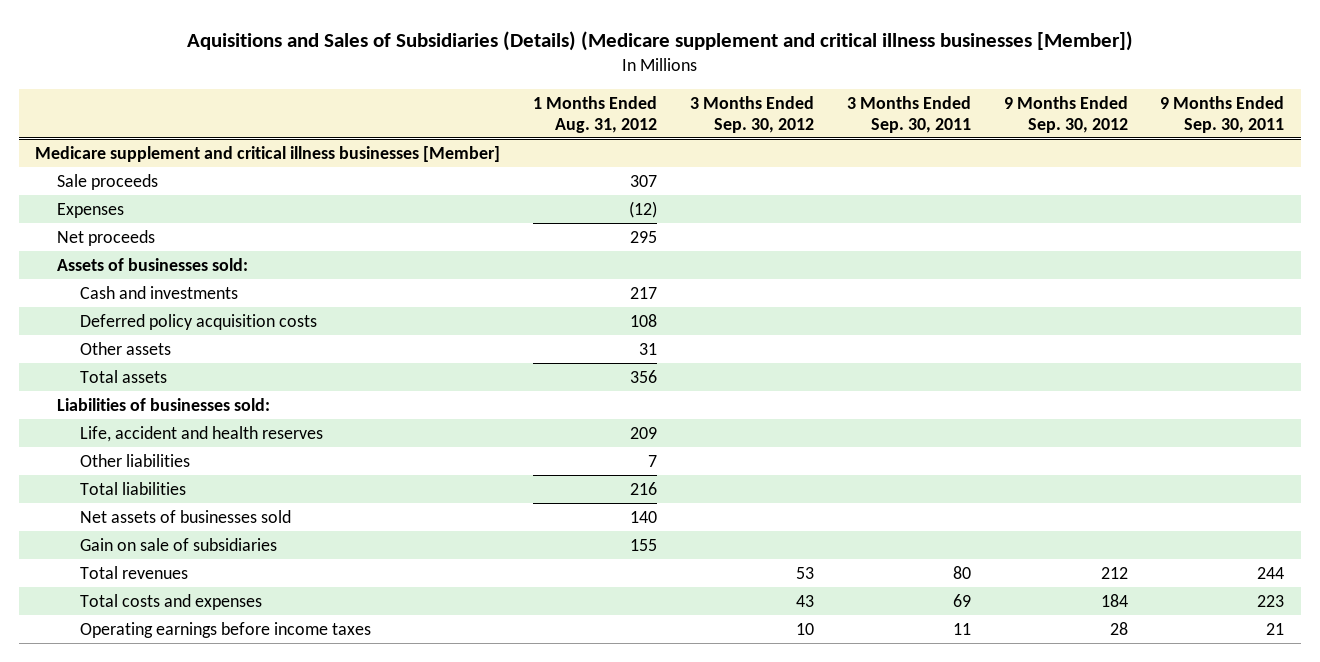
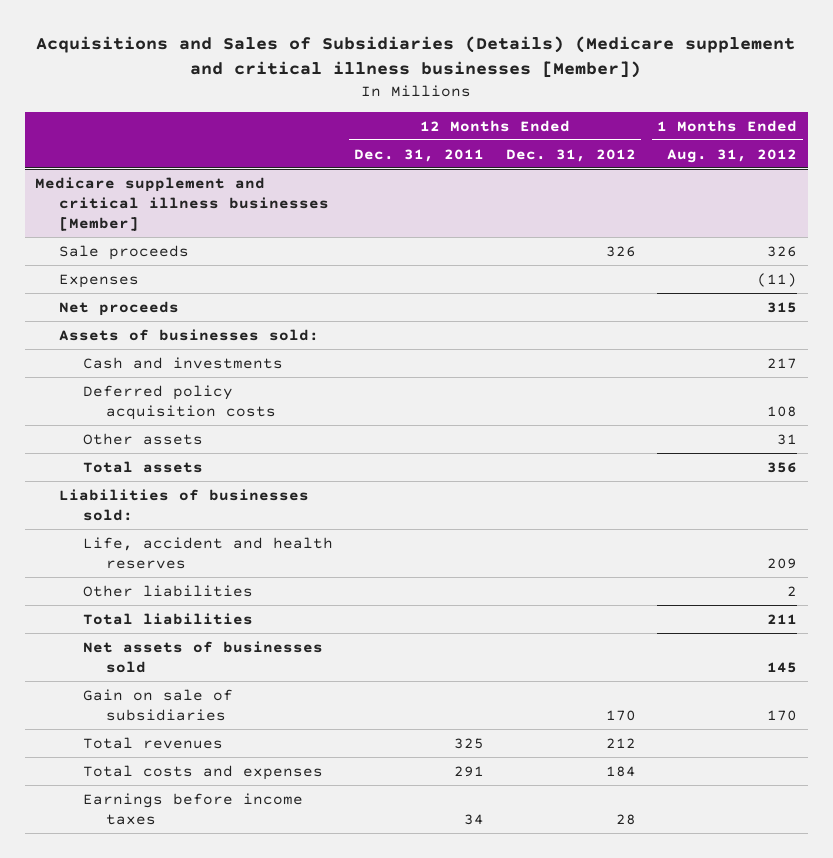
- Aquisitions and Sales of Subsidiaries (Details) (Medicare supplement and critical illness businesses [Member])
+ Acquisitions and Sales of Subsidiaries (Details) (Medicare supplement and critical illness businesses [Member])
- | 1 Months Ended Aug. 31, 2012 | 3 Months Ended Sep. 30, 2012 | 3 Months Ended Sep. 30, 2011 | 9 Months Ended Sep. 30, 2012 | 9 Months Ended Sep. 30, 2011
+ | 12 Months Ended Dec. 31, 2011 | 12 Months Ended Dec. 31, 2012 | 1 Months Ended Aug. 31, 2012
@ Medicare supplement and critical illness businesses [Member]
- Sale proceeds | 307 | | | |
- Expenses | (12) | | | |
- Net proceeds | 295 | | | |
+ Sale proceeds | | 326 | 326
+ Expenses | | | (11)
+ Net proceeds | | | 315
- Other liabilities | 7 | | | |
- Total liabilities | 216 | | | |
- Net assets of businesses sold | 140 | | | |
- Gain on sale of subsidiaries | 155 | | | |
+ Other liabilities | | | 2
+ Total liabilities | | | 211
+ Net assets of businesses sold | | | 145
+ Gain on sale of subsidiaries | | 170 | 170
- Operating earnings before income taxes | | 10 | 11 | 28 | 21
+ Earnings before income taxes | 34 | 28 |

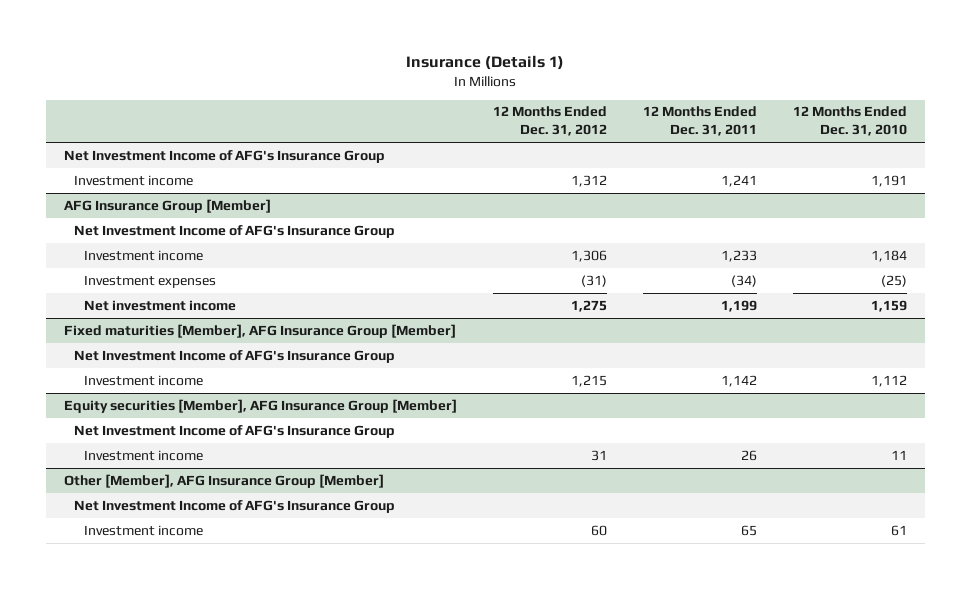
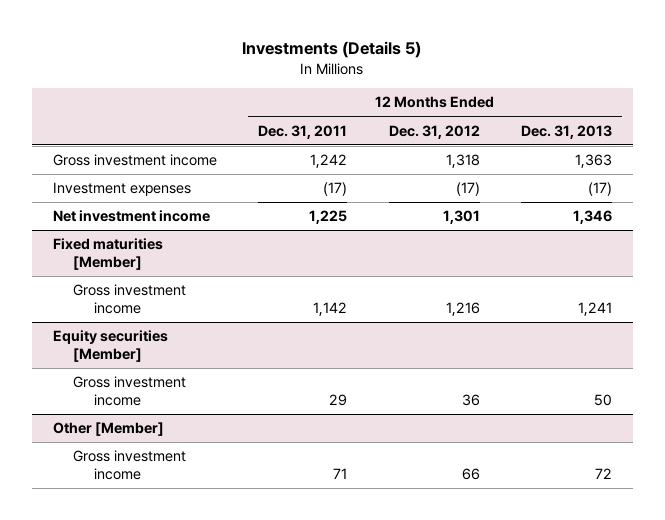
- Insurance (Details 1)
+ Investments (Details 5)
- | 12 Months Ended Dec. 31, 2012 | 12 Months Ended Dec. 31, 2011 | 12 Months Ended Dec. 31, 2010
+ | 12 Months Ended Dec. 31, 2011 | 12 Months Ended Dec. 31, 2012 | 12 Months Ended Dec. 31, 2013
- Net Investment Income of AFG's Insurance Group
- Investment income | 1,312 | 1,241 | 1,191
- AFG Insurance Group [Member]
- Net Investment Income of AFG's Insurance Group
- Investment income | 1,306 | 1,233 | 1,184
- Investment expenses | (31) | (34) | (25)
- Net investment income | 1,275 | 1,199 | 1,159
- Fixed maturities [Member], AFG Insurance Group [Member]
- Net Investment Income of AFG's Insurance Group
- Investment income | 1,215 | 1,142 | 1,112
- Equity securities [Member], AFG Insurance Group [Member]
- Net Investment Income of AFG's Insurance Group
- Investment income | 31 | 26 | 11
- Other [Member], AFG Insurance Group [Member]
- Net Investment Income of AFG's Insurance Group
- Investment income | 60 | 65 | 61
+ Gross investment income | 1,242 | 1,318 | 1,363
+ Investment expenses | (17) | (17) | (17)
+ Net investment income | 1,225 | 1,301 | 1,346
+ Fixed maturities [Member]
+ Gross investment income | 1,142 | 1,216 | 1,241
+ Equity securities [Member]
+ Gross investment income | 29 | 36 | 50
+ Other [Member]
+ Gross investment income | 71 | 66 | 72

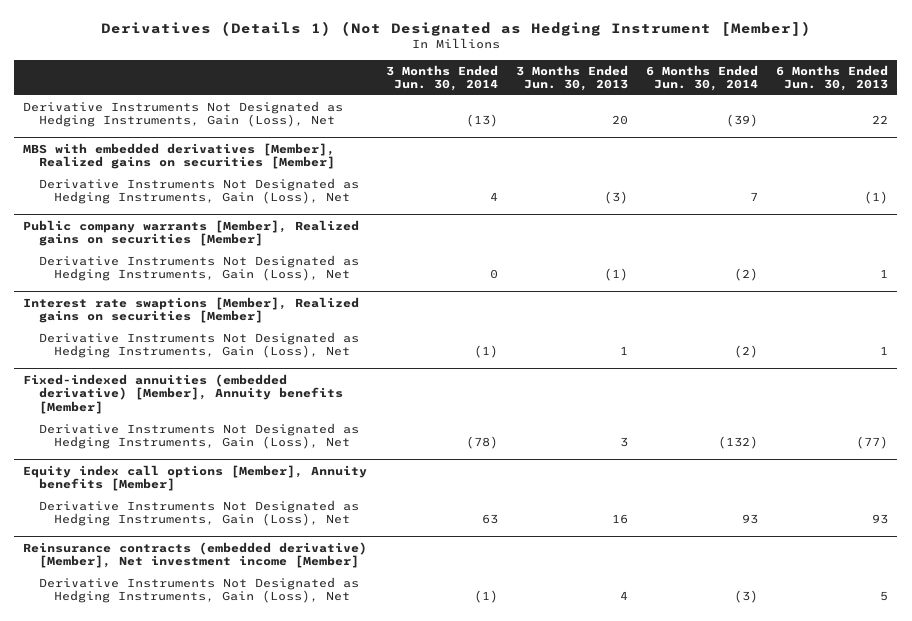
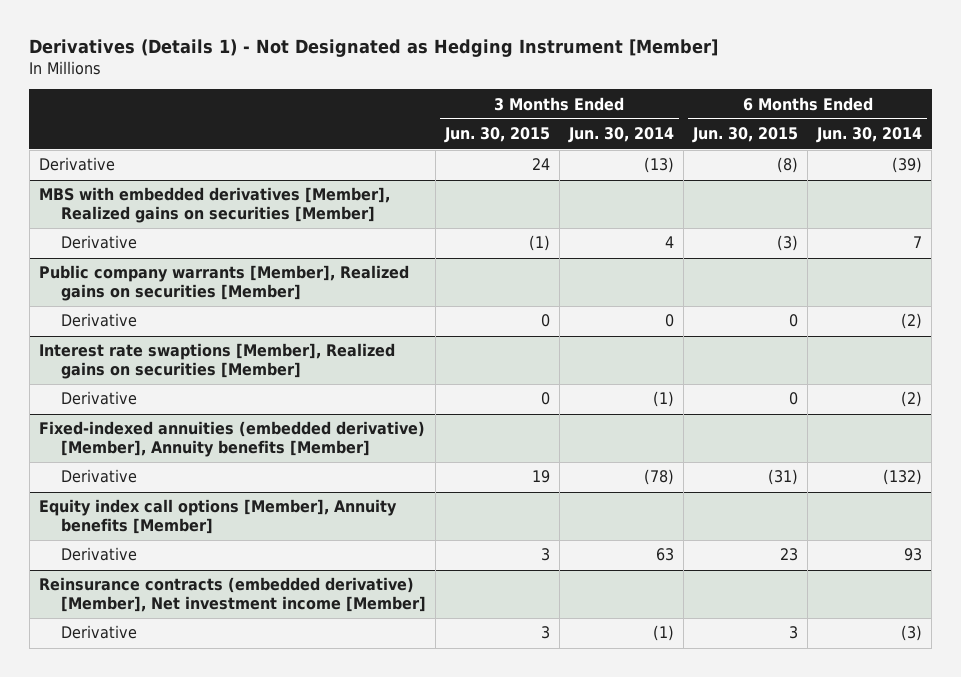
- Derivatives (Details 1) (Not Designated as Hedging Instrument [Member])
+ Derivatives (Details 1) - Not Designated as Hedging Instrument [Member]
- | 3 Months Ended Jun. 30, 2014 | 3 Months Ended Jun. 30, 2013 | 6 Months Ended Jun. 30, 2014 | 6 Months Ended Jun. 30, 2013
+ | 3 Months Ended Jun. 30, 2015 | 3 Months Ended Jun. 30, 2014 | 6 Months Ended Jun. 30, 2015 | 6 Months Ended Jun. 30, 2014
- Derivative Instruments Not Designated as Hedging Instruments, Gain (Loss), Net | (13) | 20 | (39) | 22
+ Derivative | 24 | (13) | (8) | (39)
@ MBS with embedded derivatives [Member], Realized gains on securities [Member]
- Derivative Instruments Not Designated as Hedging Instruments, Gain (Loss), Net | 4 | (3) | 7 | (1)
+ Derivative | (1) | 4 | (3) | 7
@ Public company warrants [Member], Realized gains on securities [Member]
- Derivative Instruments Not Designated as Hedging Instruments, Gain (Loss), Net | 0 | (1) | (2) | 1
+ Derivative | 0 | 0 | 0 | (2)
@ Interest rate swaptions [Member], Realized gains on securities [Member]
- Derivative Instruments Not Designated as Hedging Instruments, Gain (Loss), Net | (1) | 1 | (2) | 1
+ Derivative | 0 | (1) | 0 | (2)
@ Fixed-indexed annuities (embedded derivative) [Member], Annuity benefits [Member]
- Derivative Instruments Not Designated as Hedging Instruments, Gain (Loss), Net | (78) | 3 | (132) | (77)
+ Derivative | 19 | (78) | (31) | (132)
@ Equity index call options [Member], Annuity benefits [Member]
- Derivative Instruments Not Designated as Hedging Instruments, Gain (Loss), Net | 63 | 16 | 93 | 93
+ Derivative | 3 | 63 | 23 | 93
@ Reinsurance contracts (embedded derivative) [Member], Net investment income [Member]
- Derivative Instruments Not Designated as Hedging Instruments, Gain (Loss), Net | (1) | 4 | (3) | 5
+ Derivative | 3 | (1) | 3 | (3)

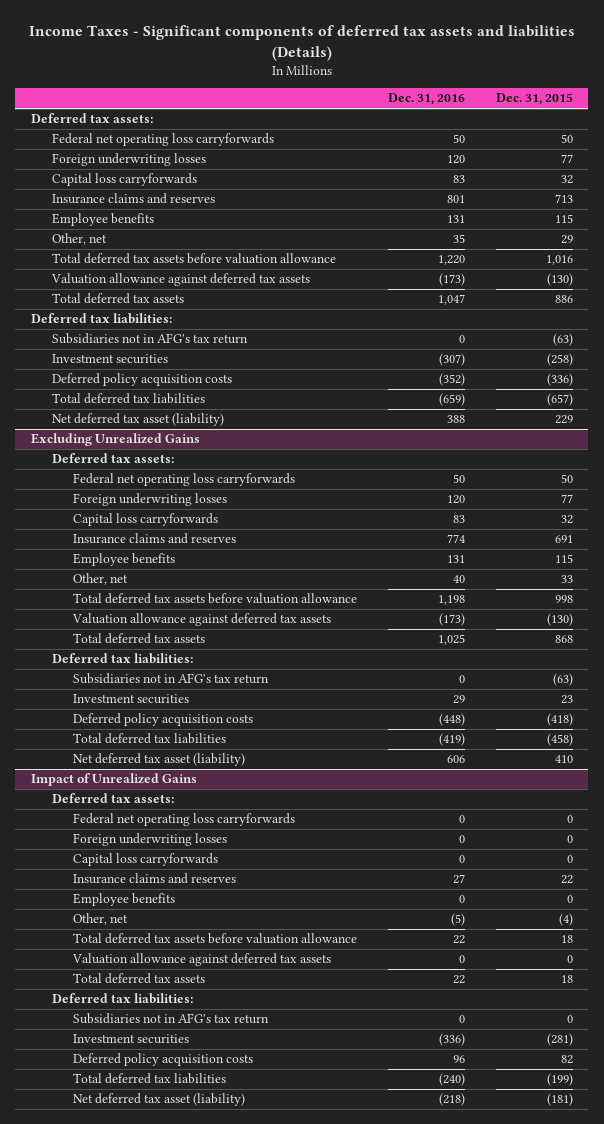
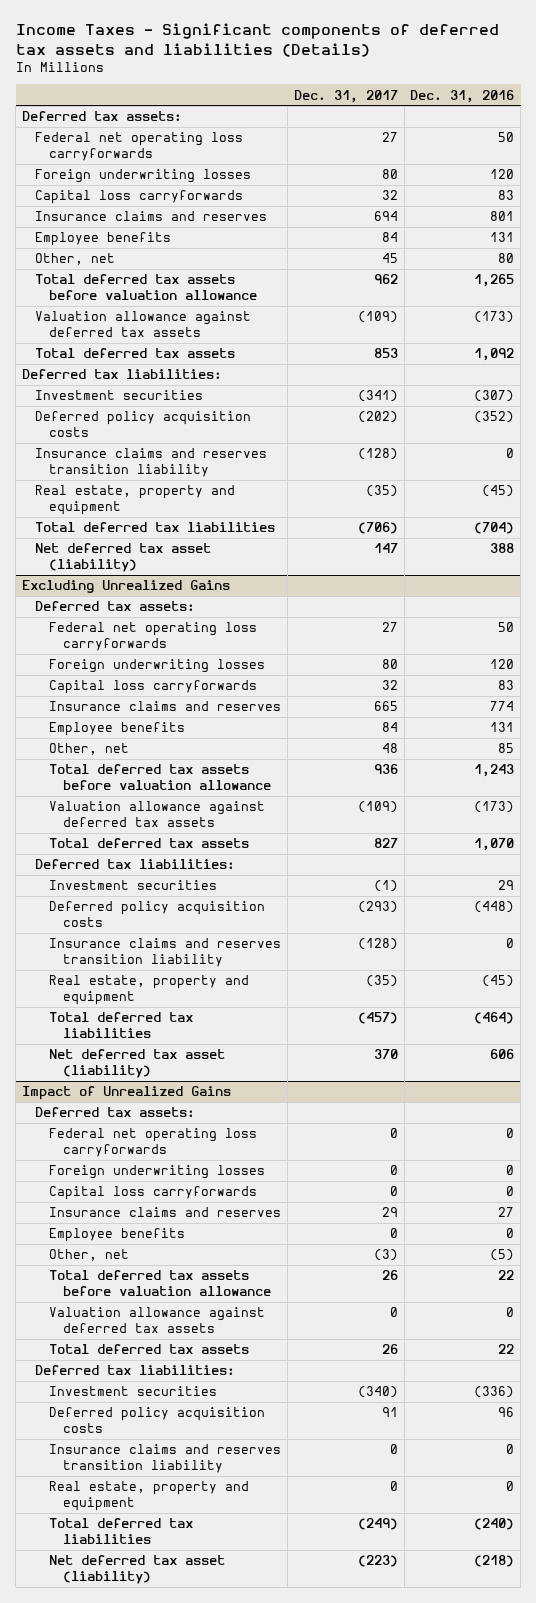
- | Dec. 31, 2016 | Dec. 31, 2015
+ | Dec. 31, 2017 | Dec. 31, 2016
- Other, net | 35 | 29
- Total deferred tax assets before valuation allowance | 1,220 | 1,016
+ Other, net | 45 | 80
+ Total deferred tax assets before valuation allowance | 962 | 1,265
- Total deferred tax assets | 1,047 | 886
+ Total deferred tax assets | 853 | 1,092
- Subsidiaries not in AFG's tax return | 0 | (63)
- Total deferred tax liabilities | (659) | (657)
+ Insurance claims and reserves transition liability | (128) | 0
+ Real estate, property and equipment | (35) | (45)
+ Total deferred tax liabilities | (706) | (704)
@ Excluding Unrealized Gains
- Other, net | 40 | 33
- Total deferred tax assets before valuation allowance | 1,198 | 998
+ Other, net | 48 | 85
+ Total deferred tax assets before valuation allowance | 936 | 1,243
- Total deferred tax assets | 1,025 | 868
+ Total deferred tax assets | 827 | 1,070
- Subsidiaries not in AFG's tax return | 0 | (63)
- Total deferred tax liabilities | (419) | (458)
+ Insurance claims and reserves transition liability | (128) | 0
+ Real estate, property and equipment | (35) | (45)
+ Total deferred tax liabilities | (457) | (464)
@ Impact of Unrealized Gains
- Subsidiaries not in AFG's tax return | 0 | 0
+ Insurance claims and reserves transition liability | 0 | 0
+ Real estate, property and equipment | 0 | 0

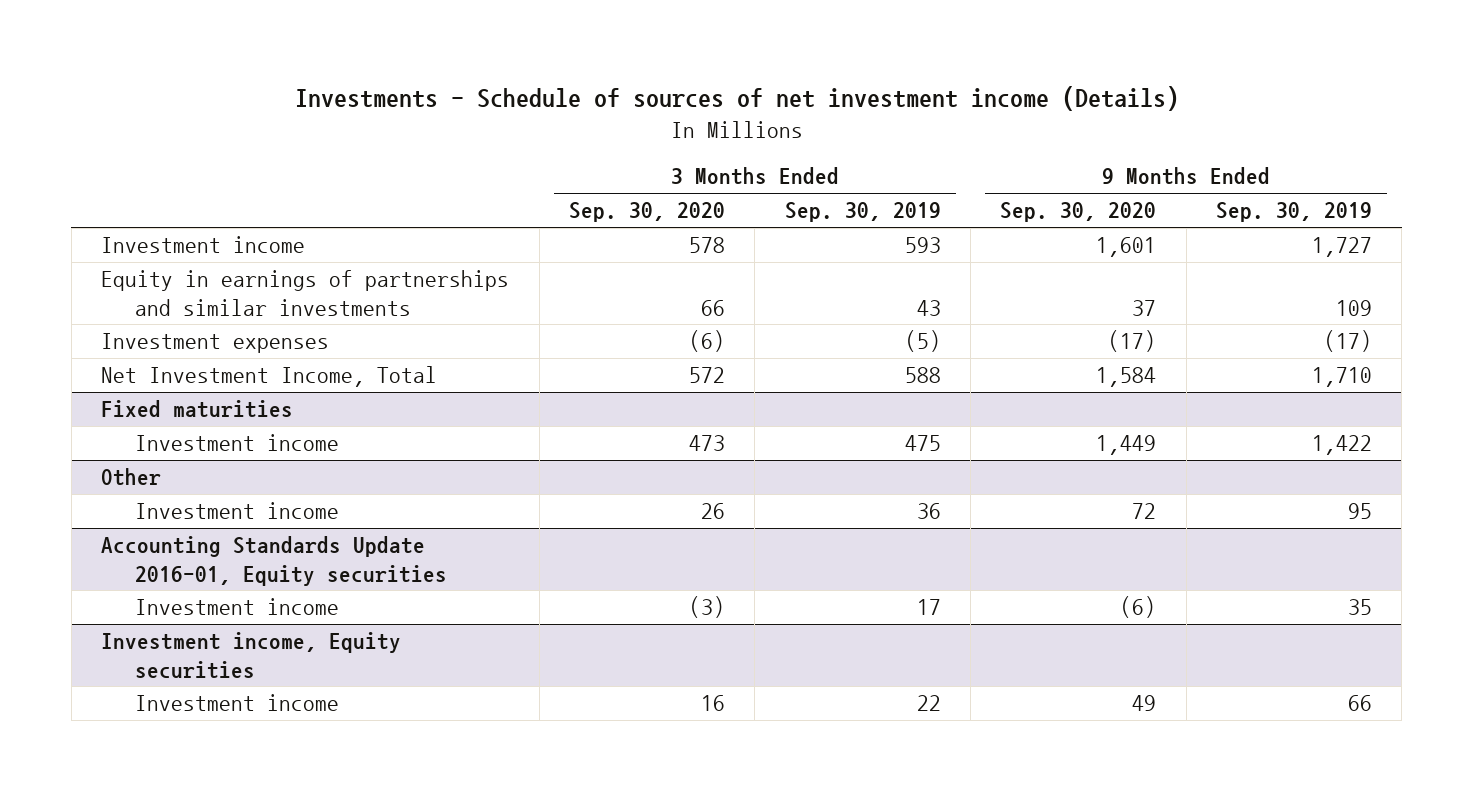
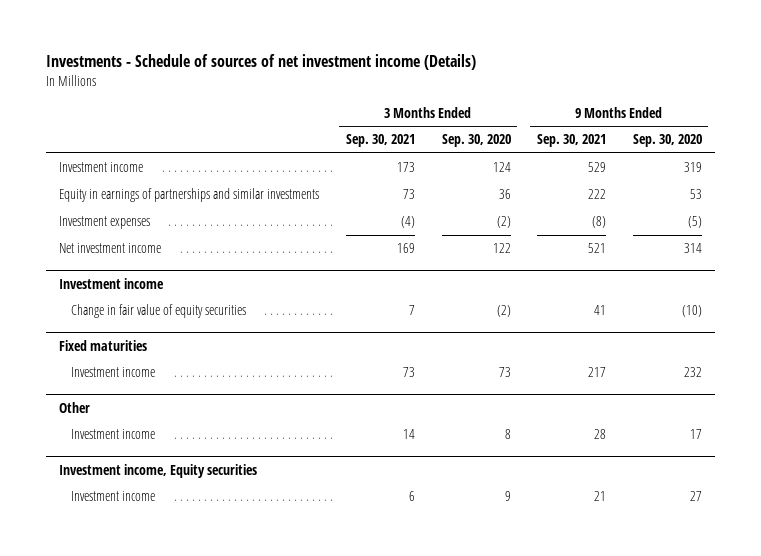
- | 3 Months Ended Sep. 30, 2020 | 3 Months Ended Sep. 30, 2019 | 9 Months Ended Sep. 30, 2020 | 9 Months Ended Sep. 30, 2019
+ | 3 Months Ended Sep. 30, 2021 | 3 Months Ended Sep. 30, 2020 | 9 Months Ended Sep. 30, 2021 | 9 Months Ended Sep. 30, 2020
- Investment income | 578 | 593 | 1,601 | 1,727
- Equity in earnings of partnerships and similar investments | 66 | 43 | 37 | 109
- Investment expenses | (6) | (5) | (17) | (17)
- Net Investment Income, Total | 572 | 588 | 1,584 | 1,710
+ Investment income | 173 | 124 | 529 | 319
+ Equity in earnings of partnerships and similar investments | 73 | 36 | 222 | 53
+ Investment expenses | (4) | (2) | (8) | (5)
+ Net investment income | 169 | 122 | 521 | 314
+ Investment income
+ Change in fair value of equity securities | 7 | (2) | 41 | (10)
@ Fixed maturities
- Investment income | 473 | 475 | 1,449 | 1,422
+ Investment income | 73 | 73 | 217 | 232
@ Other
- Investment income | 26 | 36 | 72 | 95
- Accounting Standards Update 2016-01, Equity securities
- Investment income | (3) | 17 | (6) | 35
@ Other
+ Investment income | 14 | 8 | 28 | 17
@ Investment income, Equity securities
- Investment income | 16 | 22 | 49 | 66
+ Investment income | 6 | 9 | 21 | 27

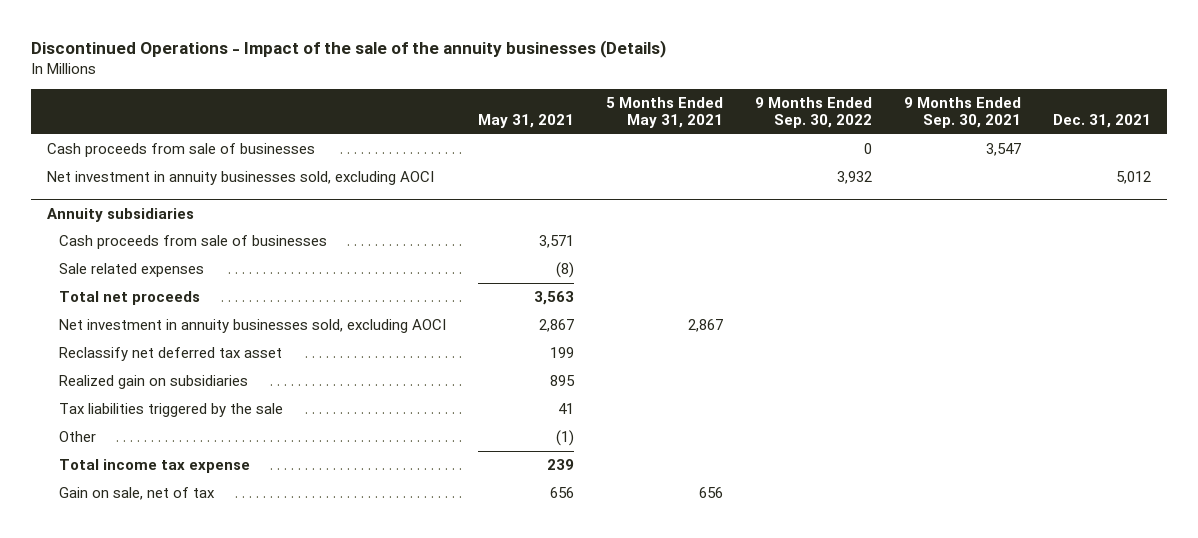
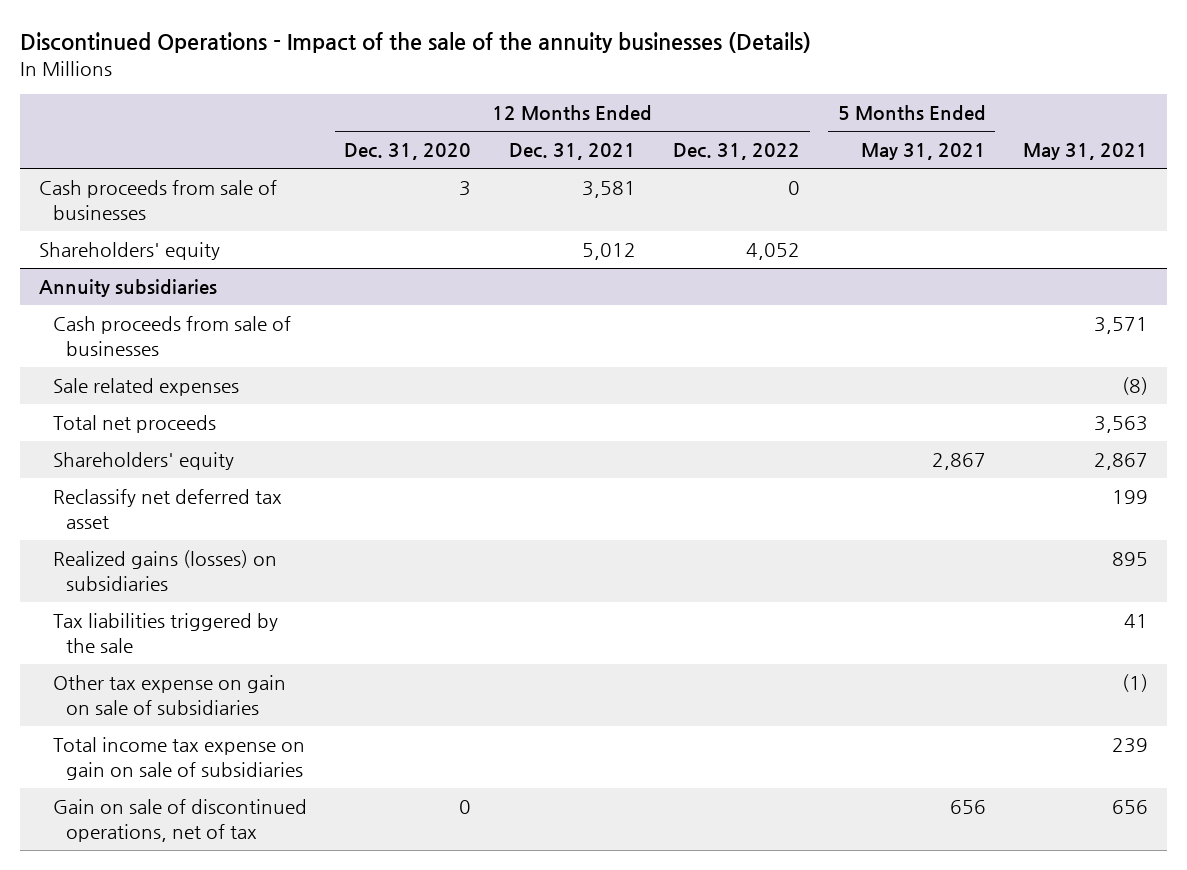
- | May 31, 2021 | 5 Months Ended May 31, 2021 | 9 Months Ended Sep. 30, 2022 | 9 Months Ended Sep. 30, 2021 | Dec. 31, 2021
+ | 12 Months Ended Dec. 31, 2020 | 12 Months Ended Dec. 31, 2021 | 12 Months Ended Dec. 31, 2022 | 5 Months Ended May 31, 2021 | May 31, 2021
- Net investment in annuity businesses sold, excluding AOCI | | | 3,932 | | 5,012
+ Shareholders' equity | | 5,012 | 4,052 | |
@ Annuity subsidiaries
- Net investment in annuity businesses sold, excluding AOCI | 2,867 | 2,867 | | |
+ Shareholders' equity | | | | 2,867 | 2,867
- Realized gain on subsidiaries | 895 | | | |
+ Realized gains (losses) on subsidiaries | | | | | 895
- Other | (1) | | | |
- Total income tax expense | 239 | | | |
- Gain on sale, net of tax | 656 | 656 | | |
+ Other tax expense on gain on sale of subsidiaries | | | | | (1)
+ Total income tax expense on gain on sale of subsidiaries | | | | | 239
+ Gain on sale of discontinued operations, net of tax | 0 | | | 656 | 656

